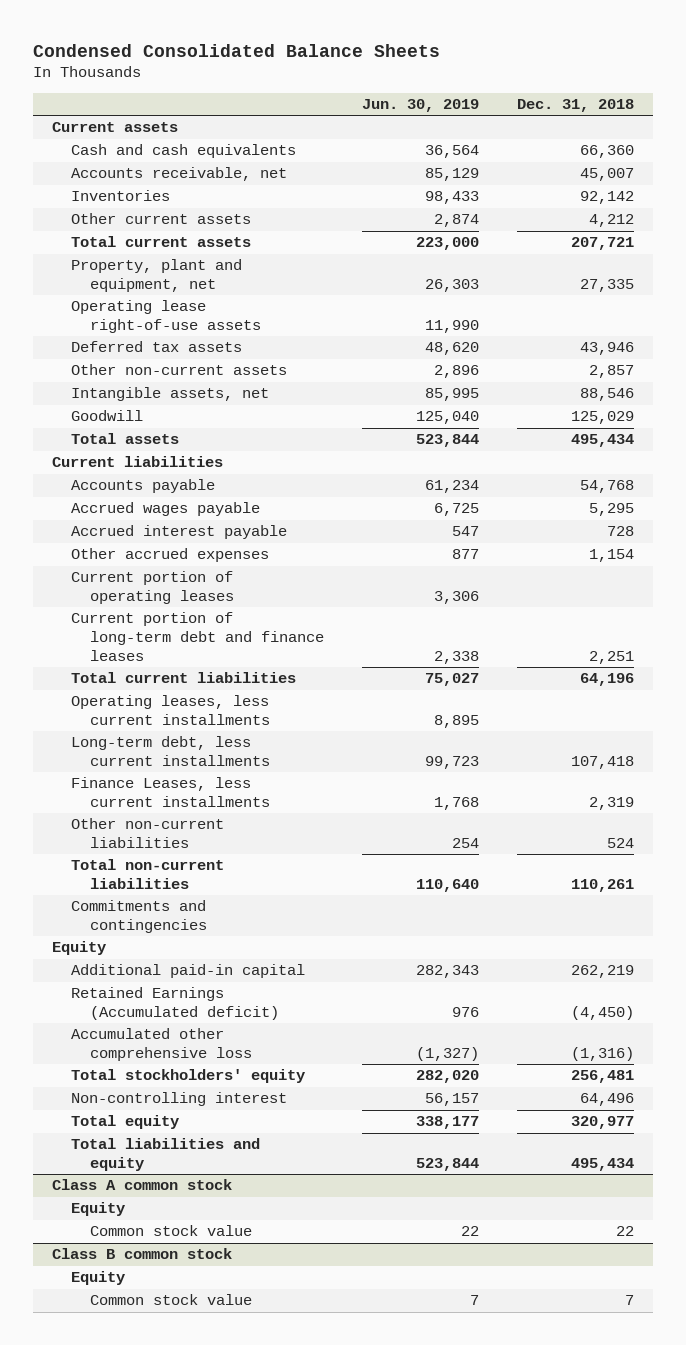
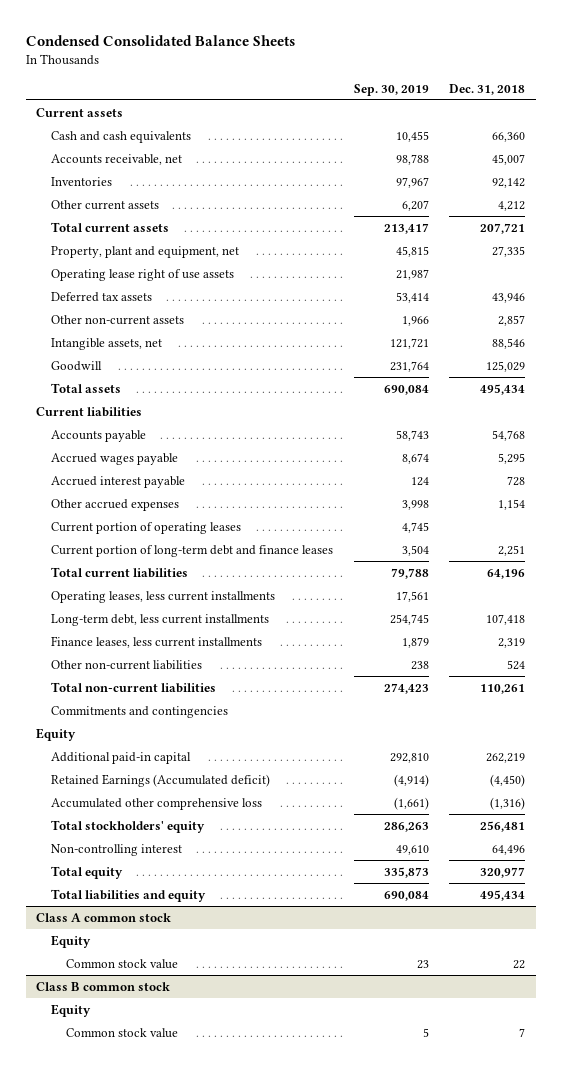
- | Jun. 30, 2019 | Dec. 31, 2018
+ | Sep. 30, 2019 | Dec. 31, 2018
- Operating lease right-of-use assets | 11,990 |
+ Operating lease right of use assets | 21,987 |
- Finance Leases, less current installments | 1,768 | 2,319
+ Finance leases, less current installments | 1,879 | 2,319

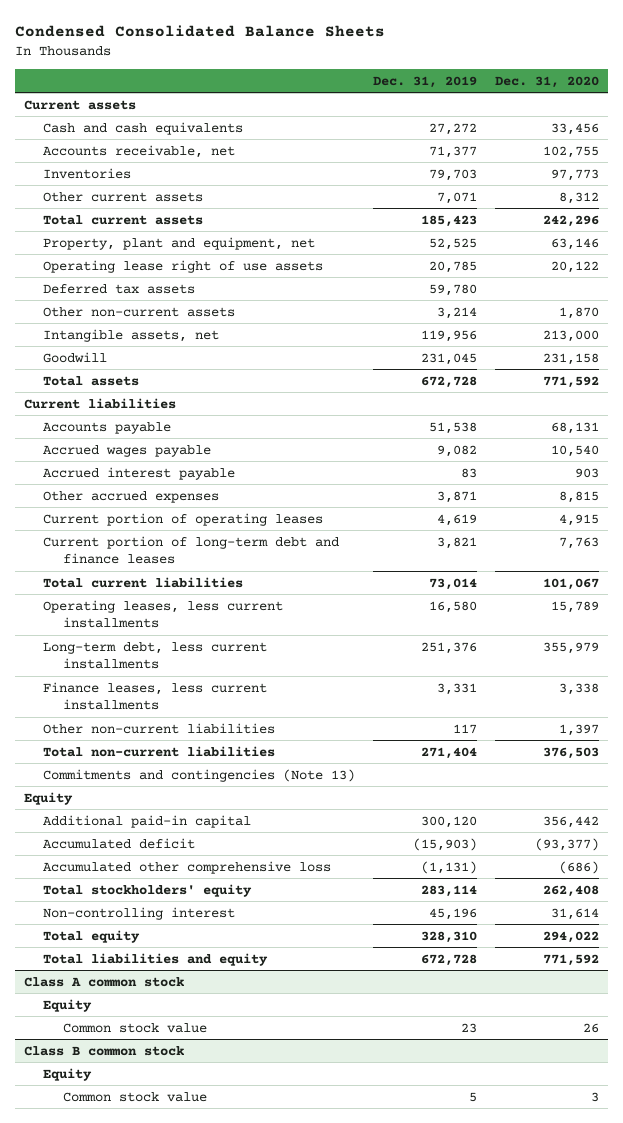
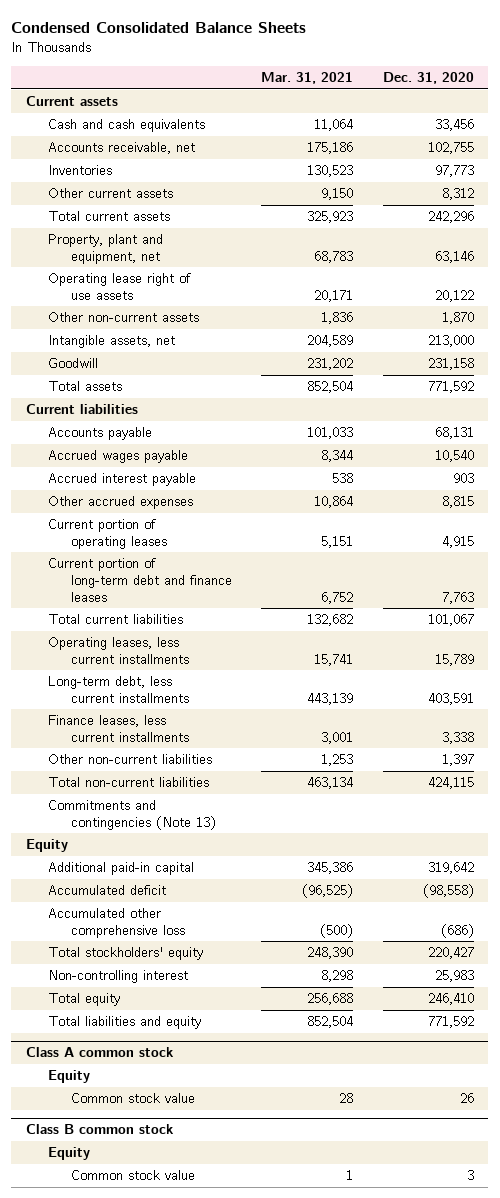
- | Dec. 31, 2019 | Dec. 31, 2020
+ | Mar. 31, 2021 | Dec. 31, 2020
- Deferred tax assets | 59,780 |
- Long-term debt, less current installments | 251,376 | 355,979
+ Long-term debt, less current installments | 443,139 | 403,591
- Total non-current liabilities | 271,404 | 376,503
+ Total non-current liabilities | 463,134 | 424,115
- Additional paid-in capital | 300,120 | 356,442
- Accumulated deficit | (15,903) | (93,377)
+ Additional paid-in capital | 345,386 | 319,642
+ Accumulated deficit | (96,525) | (98,558)
- Total stockholders' equity | 283,114 | 262,408
- Non-controlling interest | 45,196 | 31,614
- Total equity | 328,310 | 294,022
+ Total stockholders' equity | 248,390 | 220,427
+ Non-controlling interest | 8,298 | 25,983
+ Total equity | 256,688 | 246,410

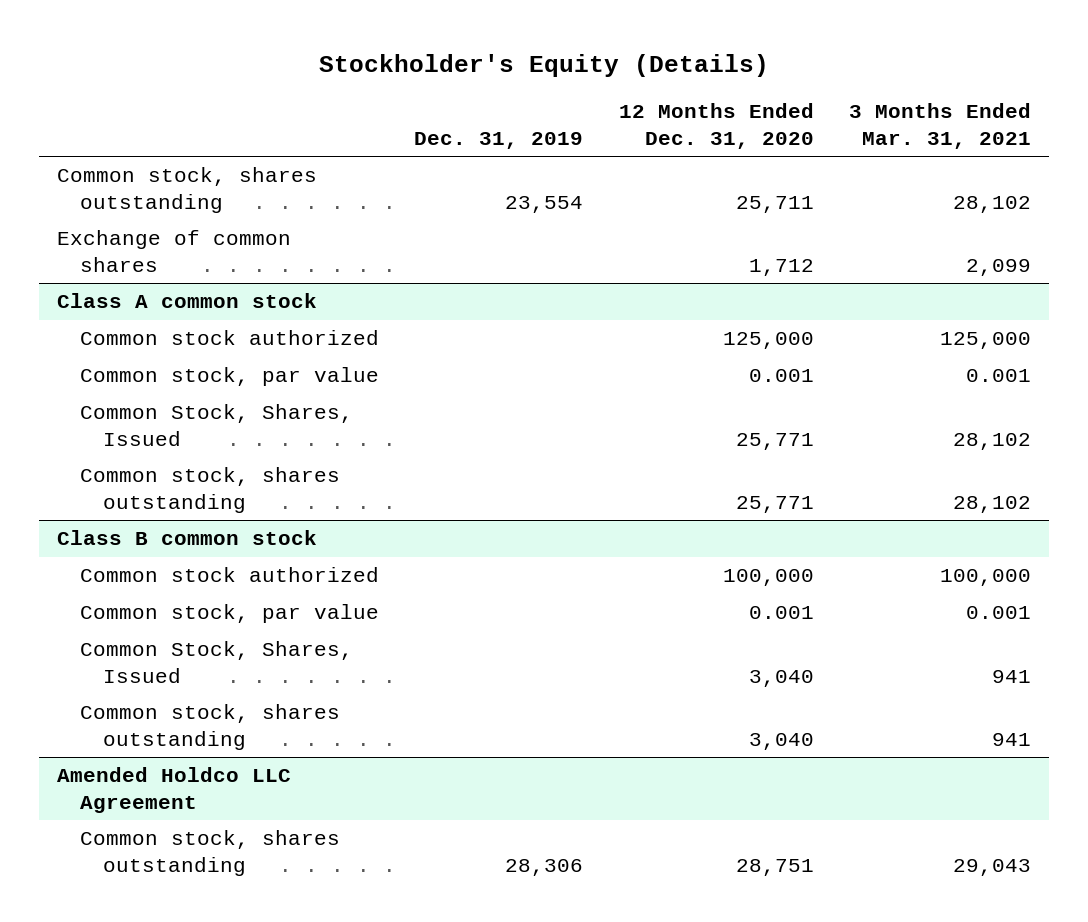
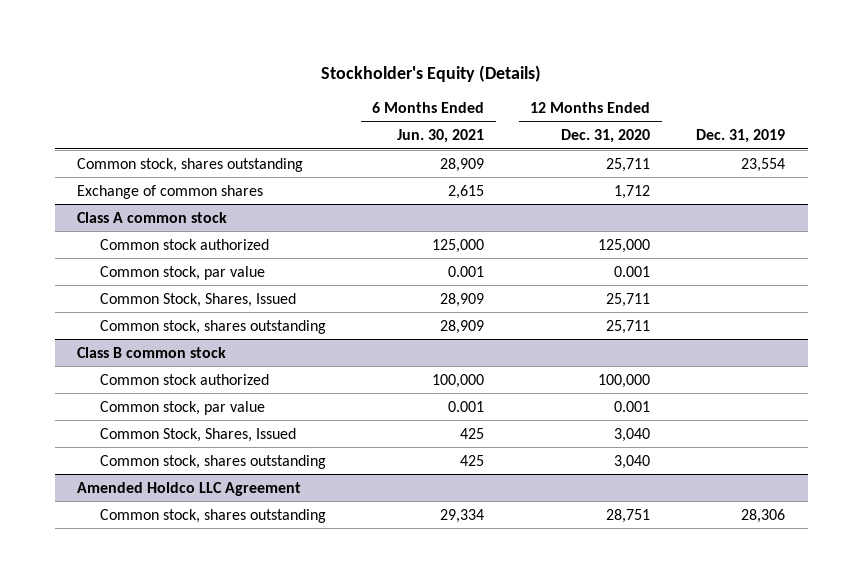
- | Dec. 31, 2019 | 12 Months Ended Dec. 31, 2020 | 3 Months Ended Mar. 31, 2021
+ | 6 Months Ended Jun. 30, 2021 | 12 Months Ended Dec. 31, 2020 | Dec. 31, 2019
@ Class A common stock
- Common Stock, Shares, Issued | | 25,771 | 28,102
- Common stock, shares outstanding | | 25,771 | 28,102
+ Common Stock, Shares, Issued | 28,909 | 25,711 |
+ Common stock, shares outstanding | 28,909 | 25,711 |

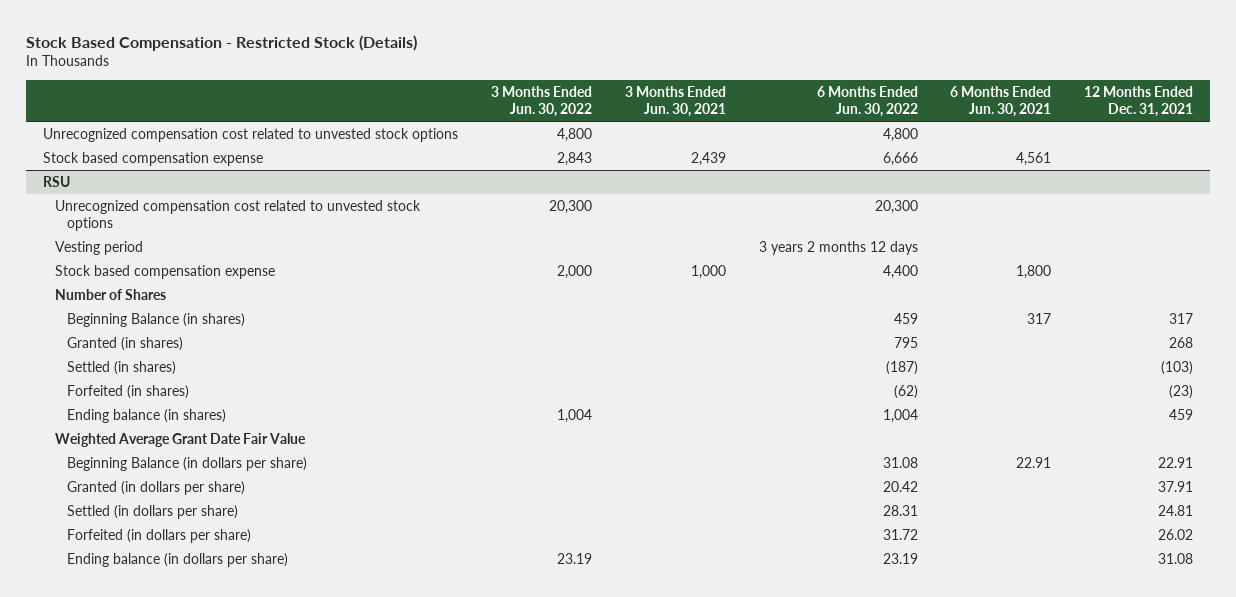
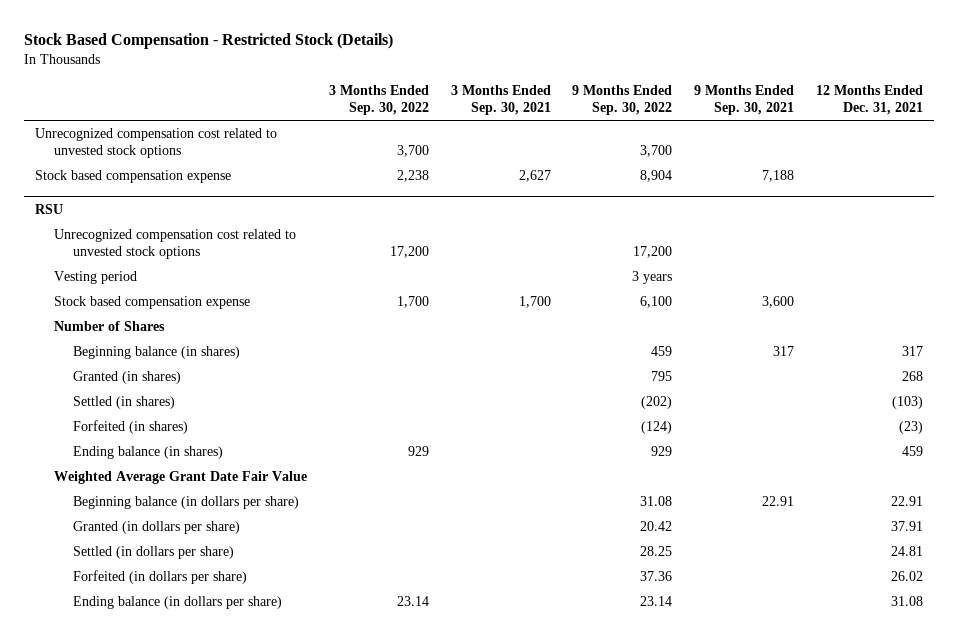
- | 3 Months Ended Jun. 30, 2022 | 3 Months Ended Jun. 30, 2021 | 6 Months Ended Jun. 30, 2022 | 6 Months Ended Jun. 30, 2021 | 12 Months Ended Dec. 31, 2021
+ | 3 Months Ended Sep. 30, 2022 | 3 Months Ended Sep. 30, 2021 | 9 Months Ended Sep. 30, 2022 | 9 Months Ended Sep. 30, 2021 | 12 Months Ended Dec. 31, 2021
@ RSU
- Beginning Balance (in shares) | | | 459 | 317 | 317
+ Beginning balance (in shares) | | | 459 | 317 | 317
- Beginning Balance (in dollars per share) | | | 31.08 | 22.91 | 22.91
+ Beginning balance (in dollars per share) | | | 31.08 | 22.91 | 22.91

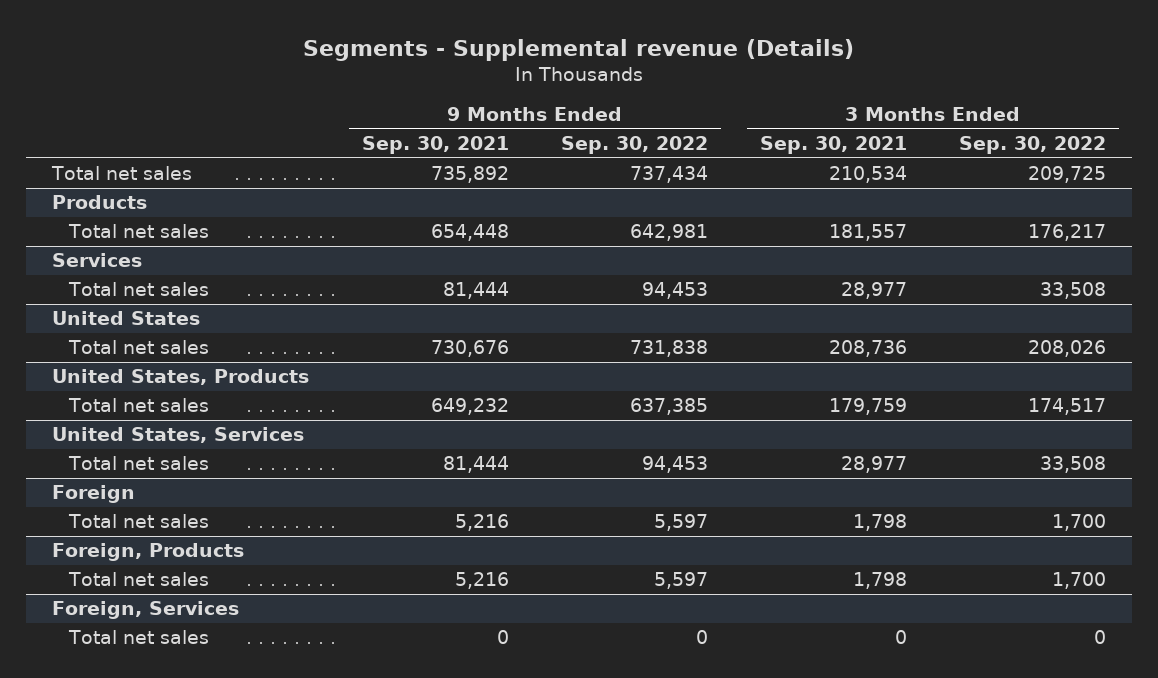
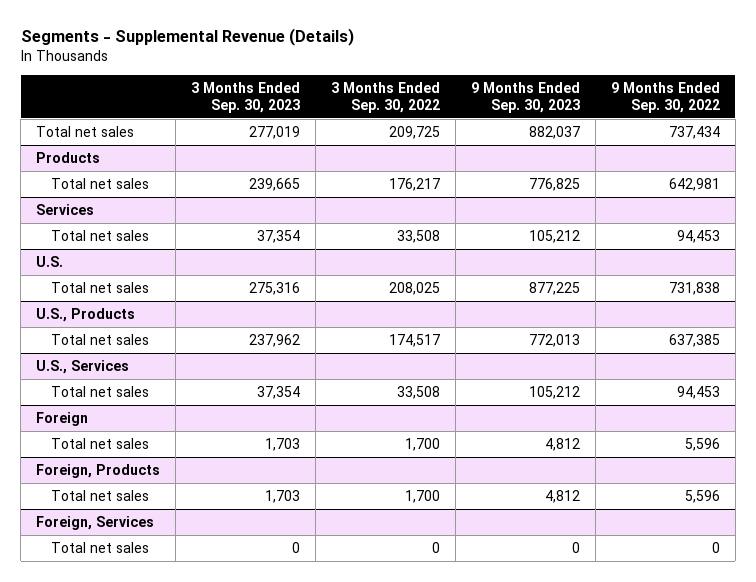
- Segments - Supplemental revenue (Details)
+ Segments - Supplemental Revenue (Details)
- | 9 Months Ended Sep. 30, 2021 | 9 Months Ended Sep. 30, 2022 | 3 Months Ended Sep. 30, 2021 | 3 Months Ended Sep. 30, 2022
+ | 3 Months Ended Sep. 30, 2023 | 3 Months Ended Sep. 30, 2022 | 9 Months Ended Sep. 30, 2023 | 9 Months Ended Sep. 30, 2022
- United States
- Total net sales | 730,676 | 731,838 | 208,736 | 208,026
- United States, Products
+ U.S.
+ Total net sales | 275,316 | 208,025 | 877,225 | 731,838
+ U.S., Products
- United States, Services
+ U.S., Services
@ Foreign
- Total net sales | 5,216 | 5,597 | 1,798 | 1,700
+ Total net sales | 1,703 | 1,700 | 4,812 | 5,596
@ Foreign, Products
- Total net sales | 5,216 | 5,597 | 1,798 | 1,700
+ Total net sales | 1,703 | 1,700 | 4,812 | 5,596

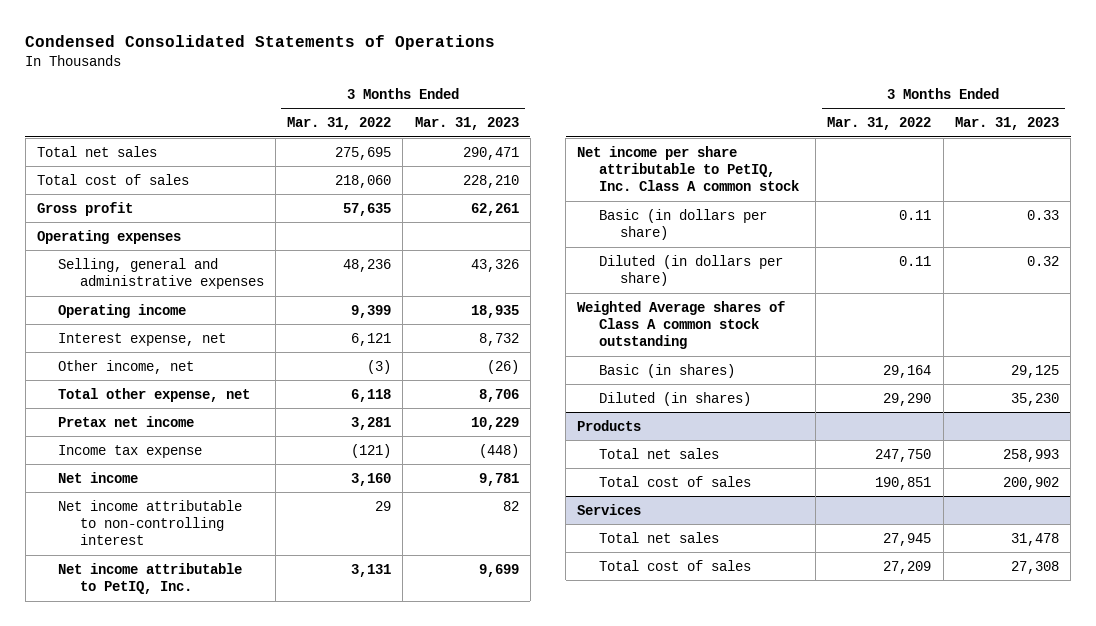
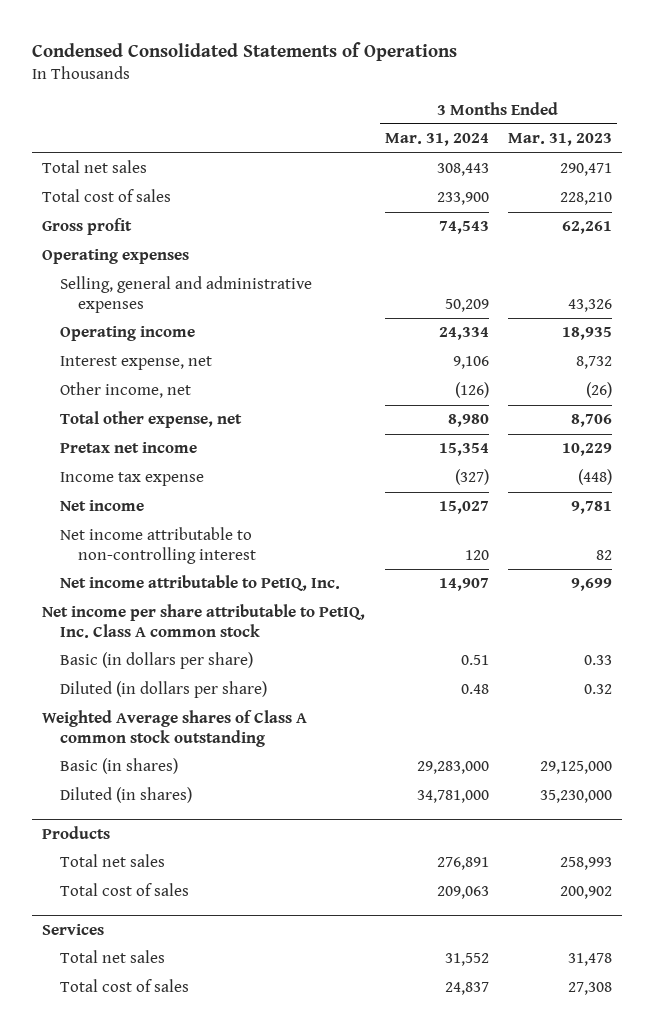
- | 3 Months Ended Mar. 31, 2022 | 3 Months Ended Mar. 31, 2023
+ | 3 Months Ended Mar. 31, 2024 | 3 Months Ended Mar. 31, 2023
- Basic (in shares) | 29,164 | 29,125
- Diluted (in shares) | 29,290 | 35,230
+ Basic (in shares) | 29,283,000 | 29,125,000
+ Diluted (in shares) | 34,781,000 | 35,230,000

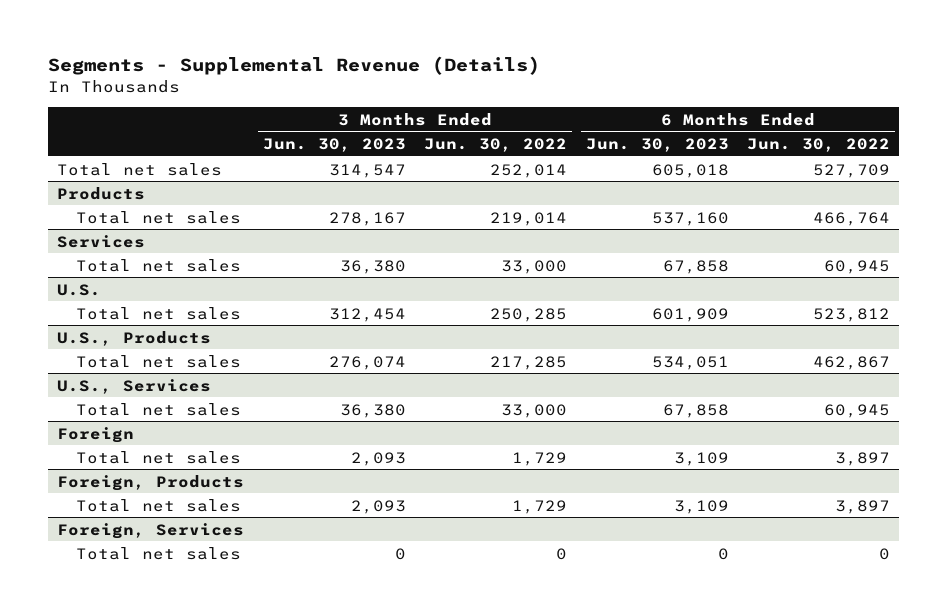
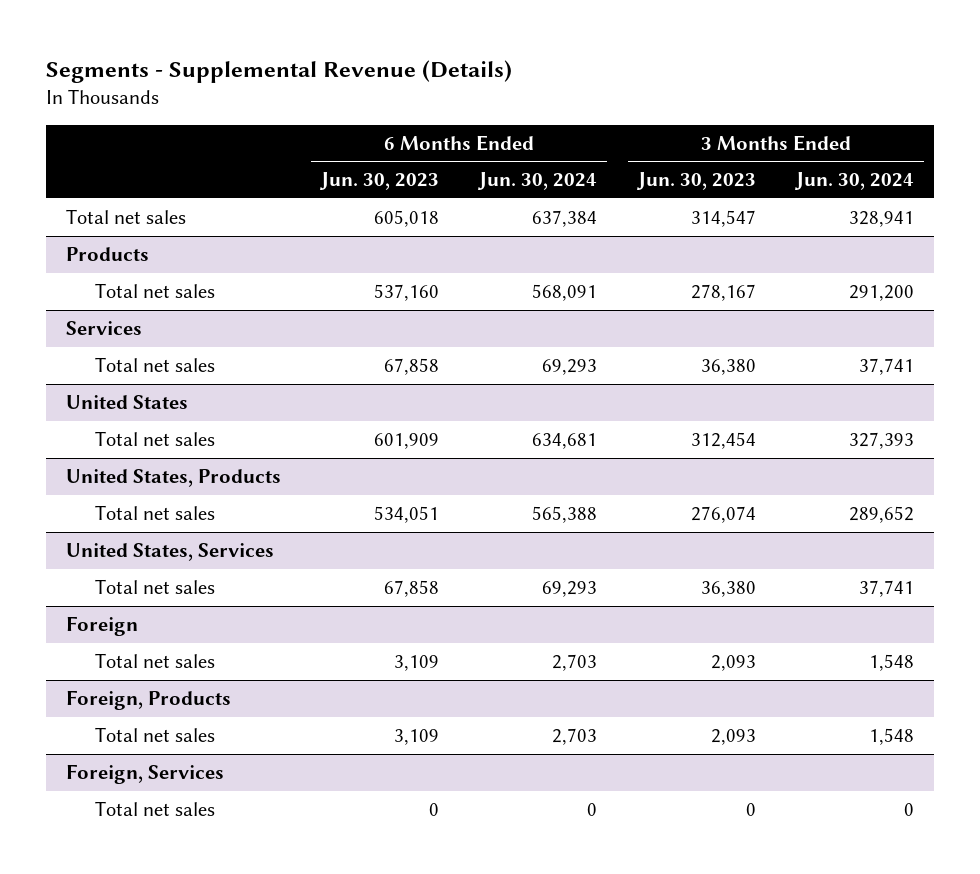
- | 3 Months Ended Jun. 30, 2023 | 3 Months Ended Jun. 30, 2022 | 6 Months Ended Jun. 30, 2023 | 6 Months Ended Jun. 30, 2022
+ | 6 Months Ended Jun. 30, 2023 | 6 Months Ended Jun. 30, 2024 | 3 Months Ended Jun. 30, 2023 | 3 Months Ended Jun. 30, 2024
- U.S.
+ United States
- U.S., Products
+ United States, Products
- U.S., Services
+ United States, Services

